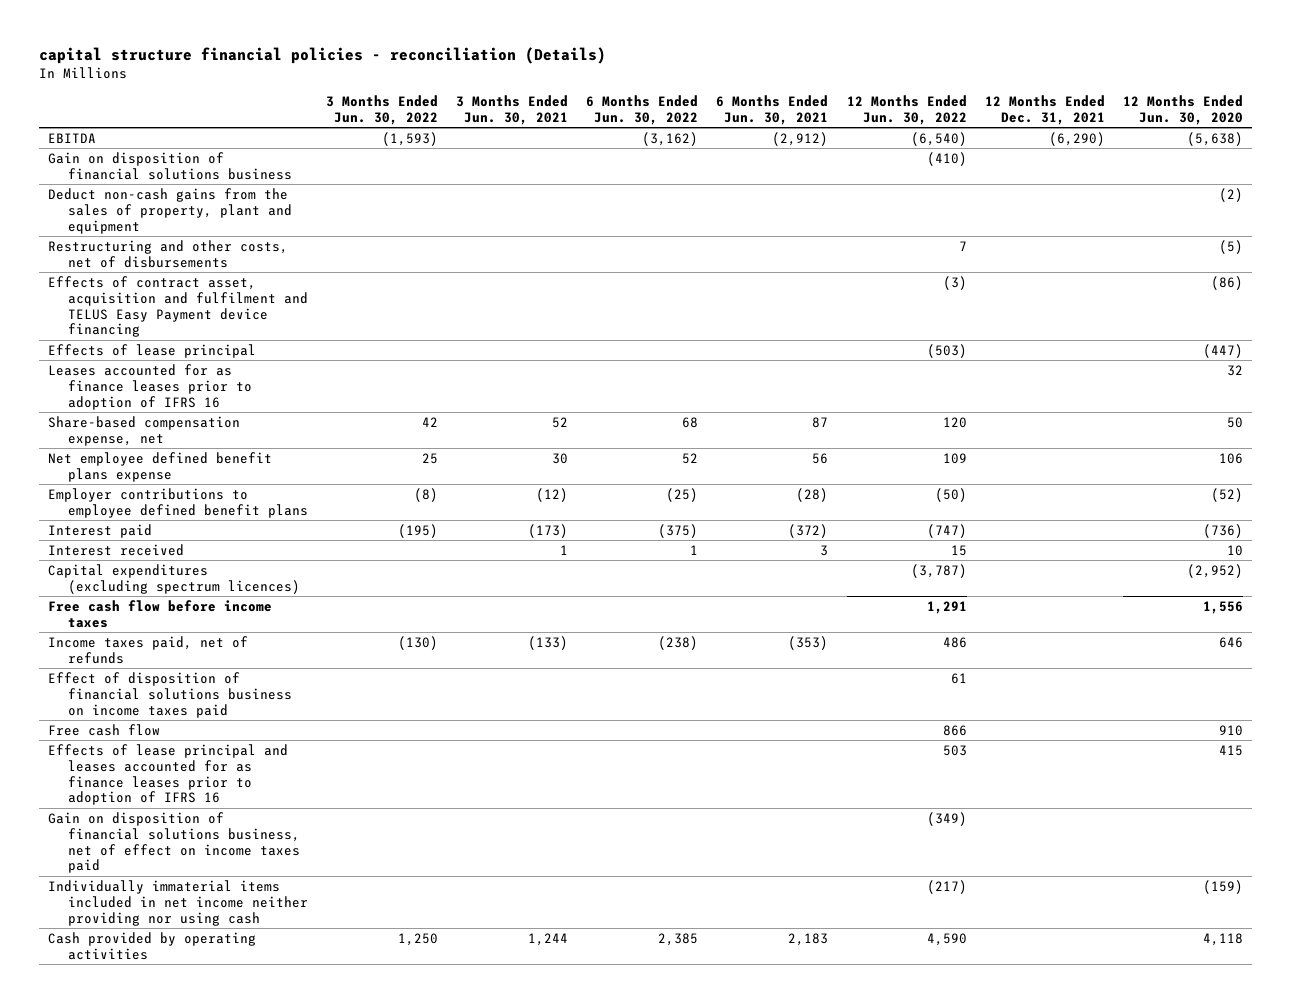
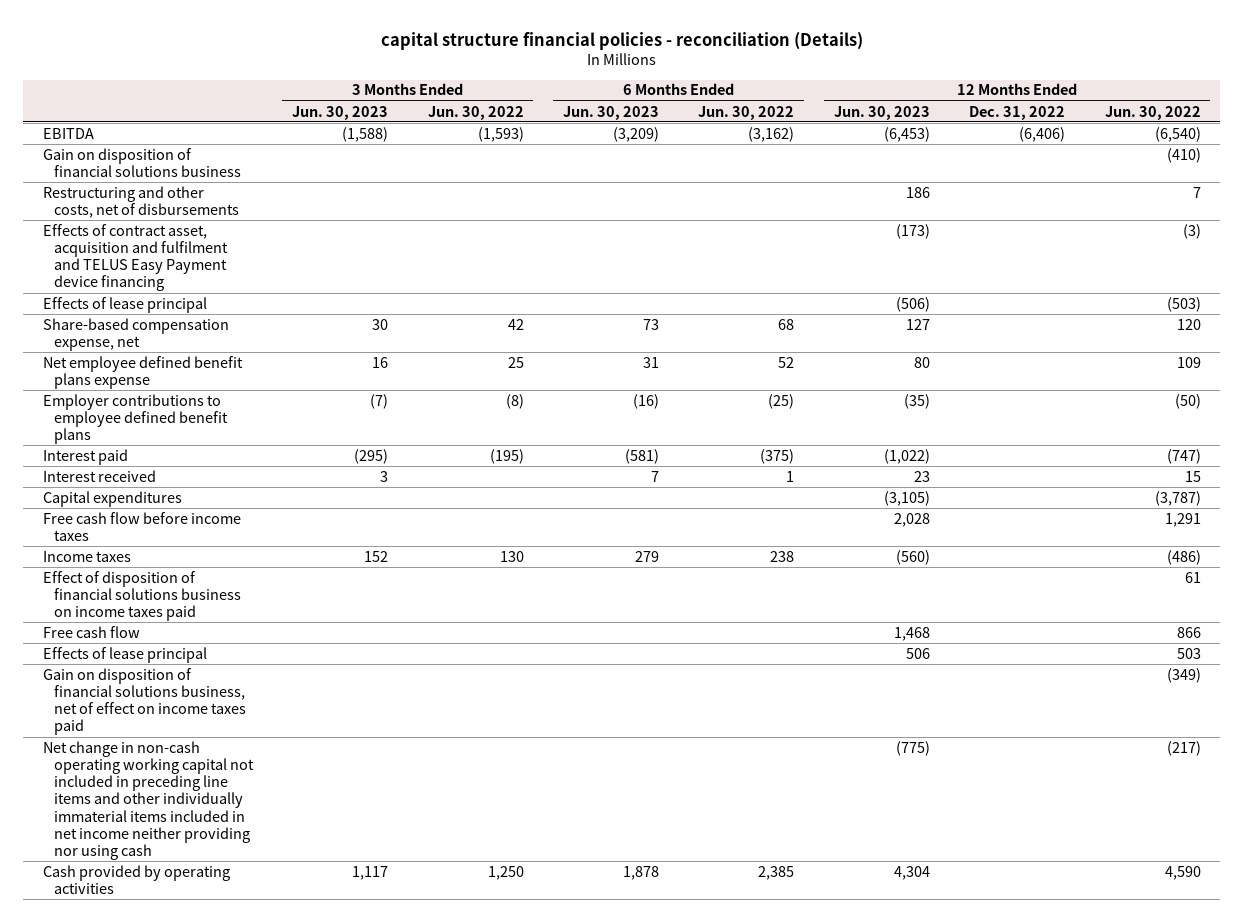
- | 3 Months Ended Jun. 30, 2022 | 3 Months Ended Jun. 30, 2021 | 6 Months Ended Jun. 30, 2022 | 6 Months Ended Jun. 30, 2021 | 12 Months Ended Jun. 30, 2022 | 12 Months Ended Dec. 31, 2021 | 12 Months Ended Jun. 30, 2020
+ | 3 Months Ended Jun. 30, 2023 | 3 Months Ended Jun. 30, 2022 | 6 Months Ended Jun. 30, 2023 | 6 Months Ended Jun. 30, 2022 | 12 Months Ended Jun. 30, 2023 | 12 Months Ended Dec. 31, 2022 | 12 Months Ended Jun. 30, 2022
- Deduct non-cash gains from the sales of property, plant and equipment | | | | | | | (2)
- Leases accounted for as finance leases prior to adoption of IFRS 16 | | | | | | | 32
- Capital expenditures (excluding spectrum licences) | | | | | (3,787) | | (2,952)
+ Capital expenditures | | | | | (3,105) | | (3,787)
- Income taxes paid, net of refunds | (130) | (133) | (238) | (353) | 486 | | 646
+ Income taxes | 152 | 130 | 279 | 238 | (560) | | (486)
- Effects of lease principal and leases accounted for as finance leases prior to adoption of IFRS 16 | | | | | 503 | | 415
+ Effects of lease principal | | | | | 506 | | 503
- Individually immaterial items included in net income neither providing nor using cash | | | | | (217) | | (159)
+ Net change in non-cash operating working capital not included in preceding line items and other individually immaterial items included in net income neither providing nor using cash | | | | | (775) | | (217)

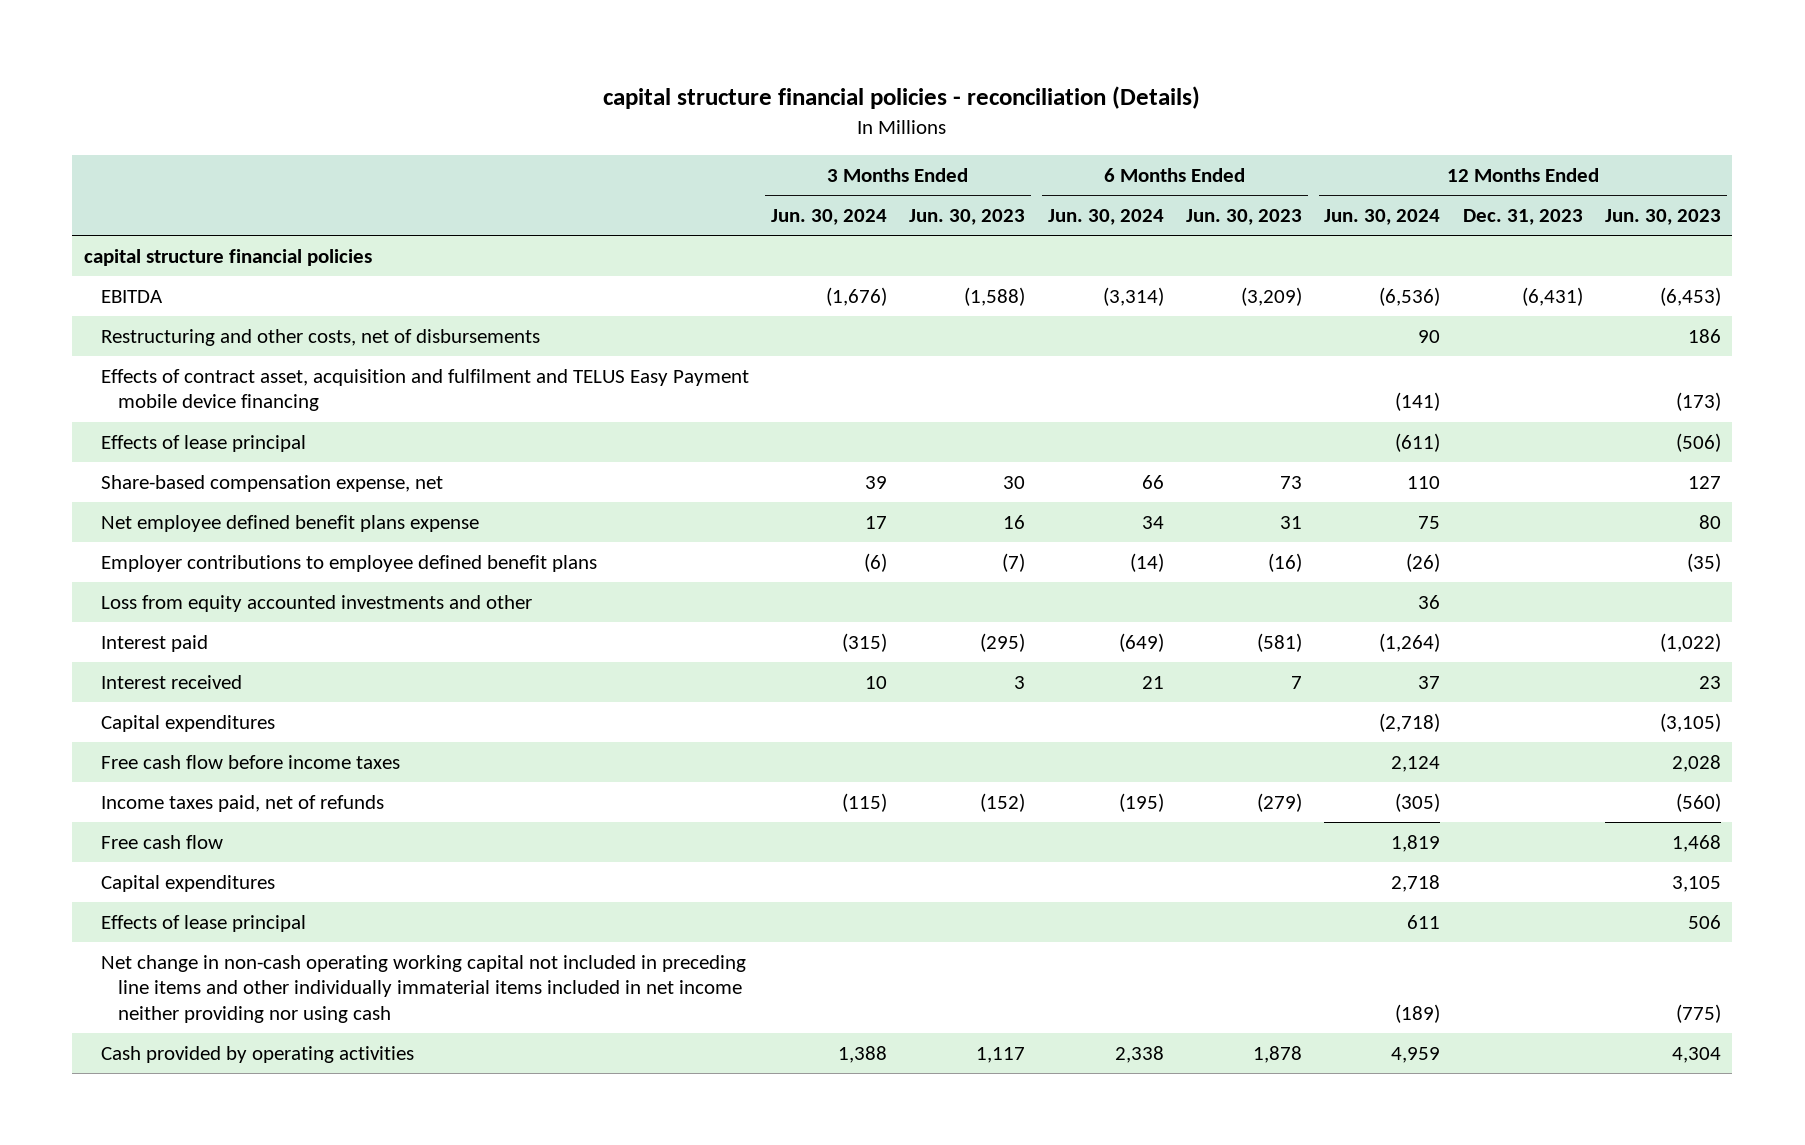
- | 3 Months Ended Jun. 30, 2023 | 3 Months Ended Jun. 30, 2022 | 6 Months Ended Jun. 30, 2023 | 6 Months Ended Jun. 30, 2022 | 12 Months Ended Jun. 30, 2023 | 12 Months Ended Dec. 31, 2022 | 12 Months Ended Jun. 30, 2022
+ | 3 Months Ended Jun. 30, 2024 | 3 Months Ended Jun. 30, 2023 | 6 Months Ended Jun. 30, 2024 | 6 Months Ended Jun. 30, 2023 | 12 Months Ended Jun. 30, 2024 | 12 Months Ended Dec. 31, 2023 | 12 Months Ended Jun. 30, 2023
+ capital structure financial policies
- Gain on disposition of financial solutions business | | | | | | | (410)
- Effects of contract asset, acquisition and fulfilment and TELUS Easy Payment device financing | | | | | (173) | | (3)
+ Effects of contract asset, acquisition and fulfilment and TELUS Easy Payment mobile device financing | | | | | (141) | | (173)
+ Loss from equity accounted investments and other | | | | | 36 | |
- Income taxes | 152 | 130 | 279 | 238 | (560) | | (486)
- Effect of disposition of financial solutions business on income taxes paid | | | | | | | 61
+ Income taxes paid, net of refunds | (115) | (152) | (195) | (279) | (305) | | (560)
+ Capital expenditures | | | | | 2,718 | | 3,105
- Gain on disposition of financial solutions business, net of effect on income taxes paid | | | | | | | (349)

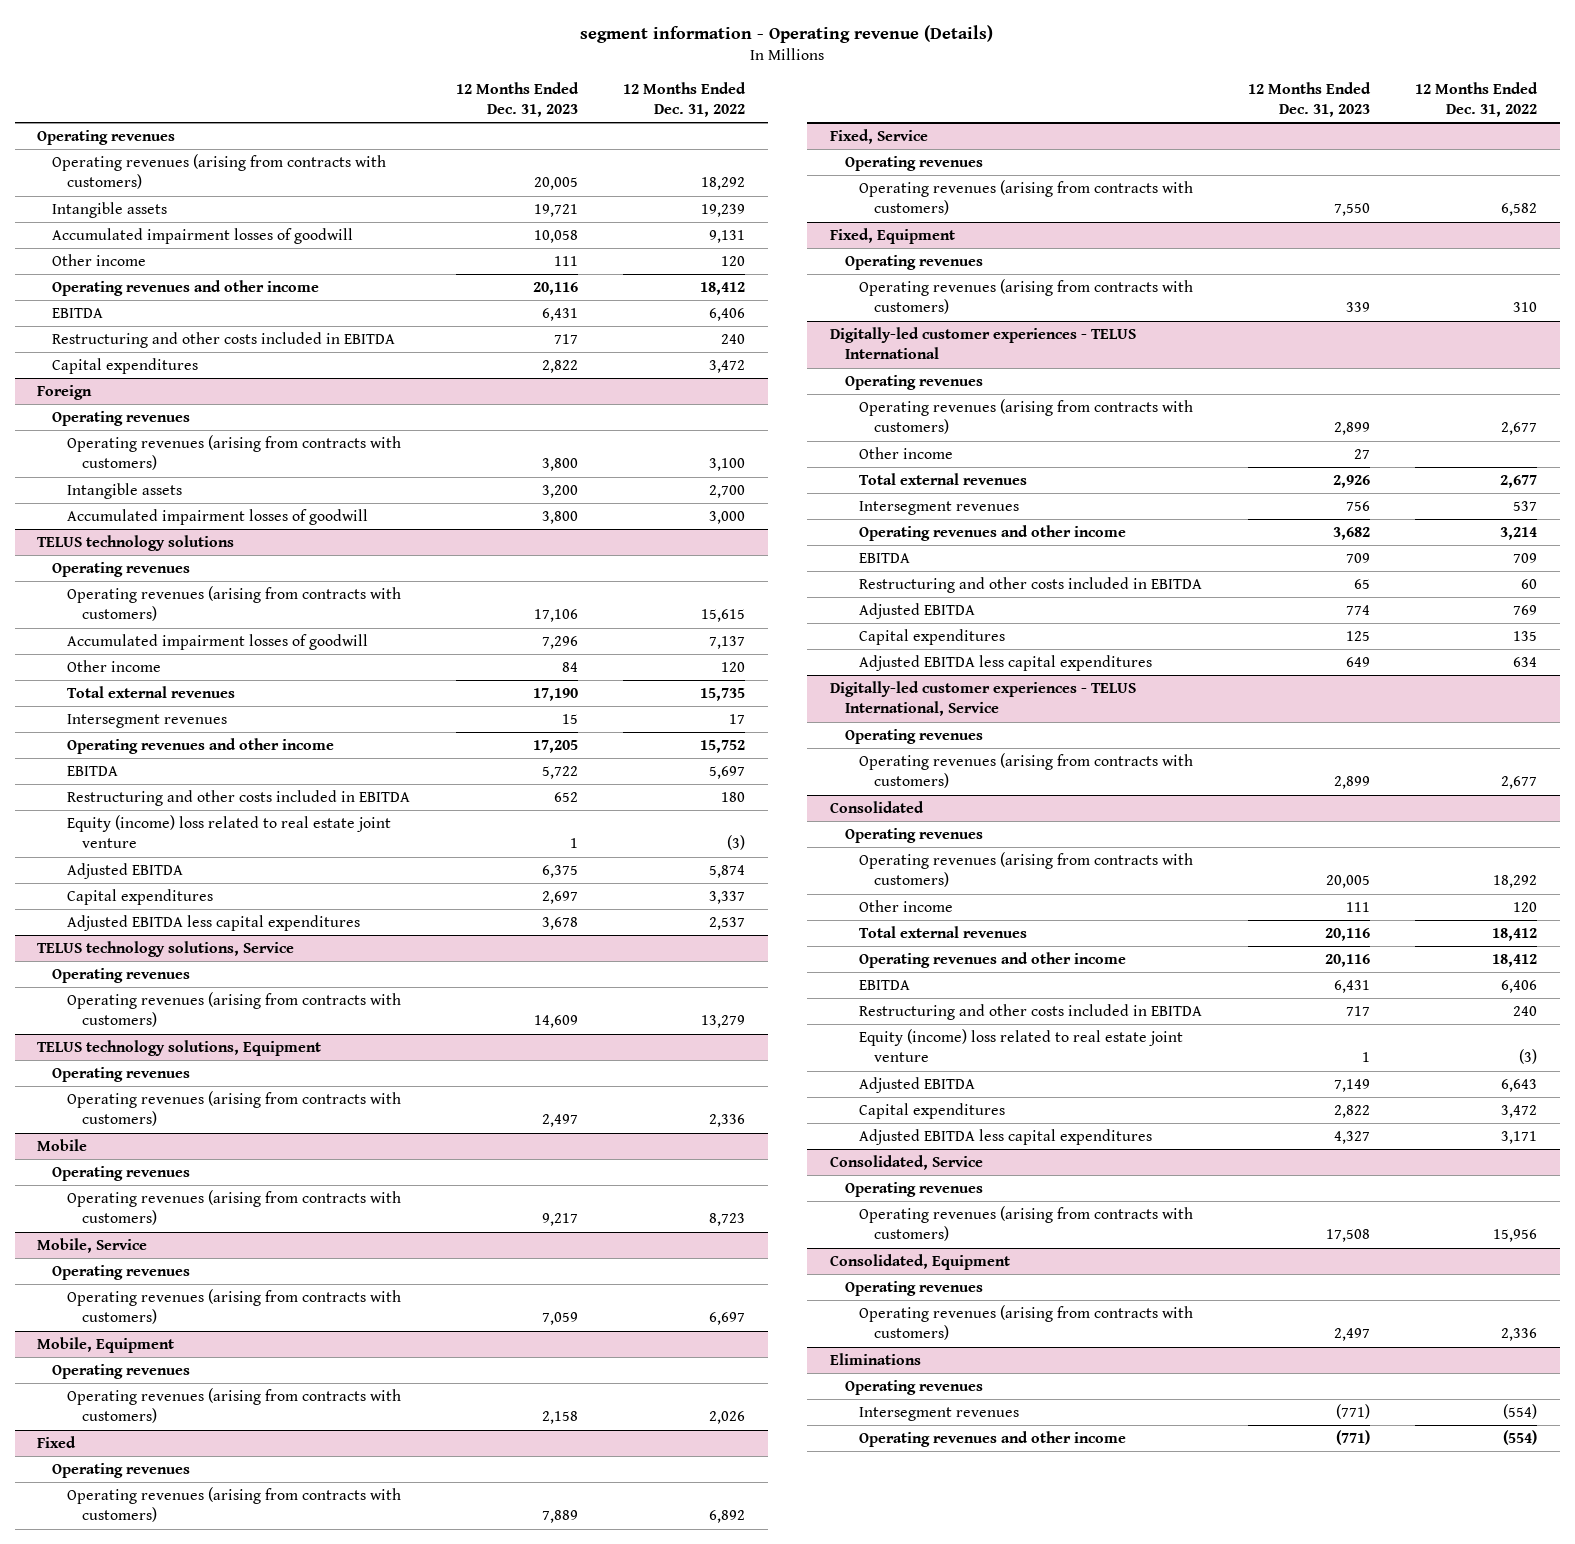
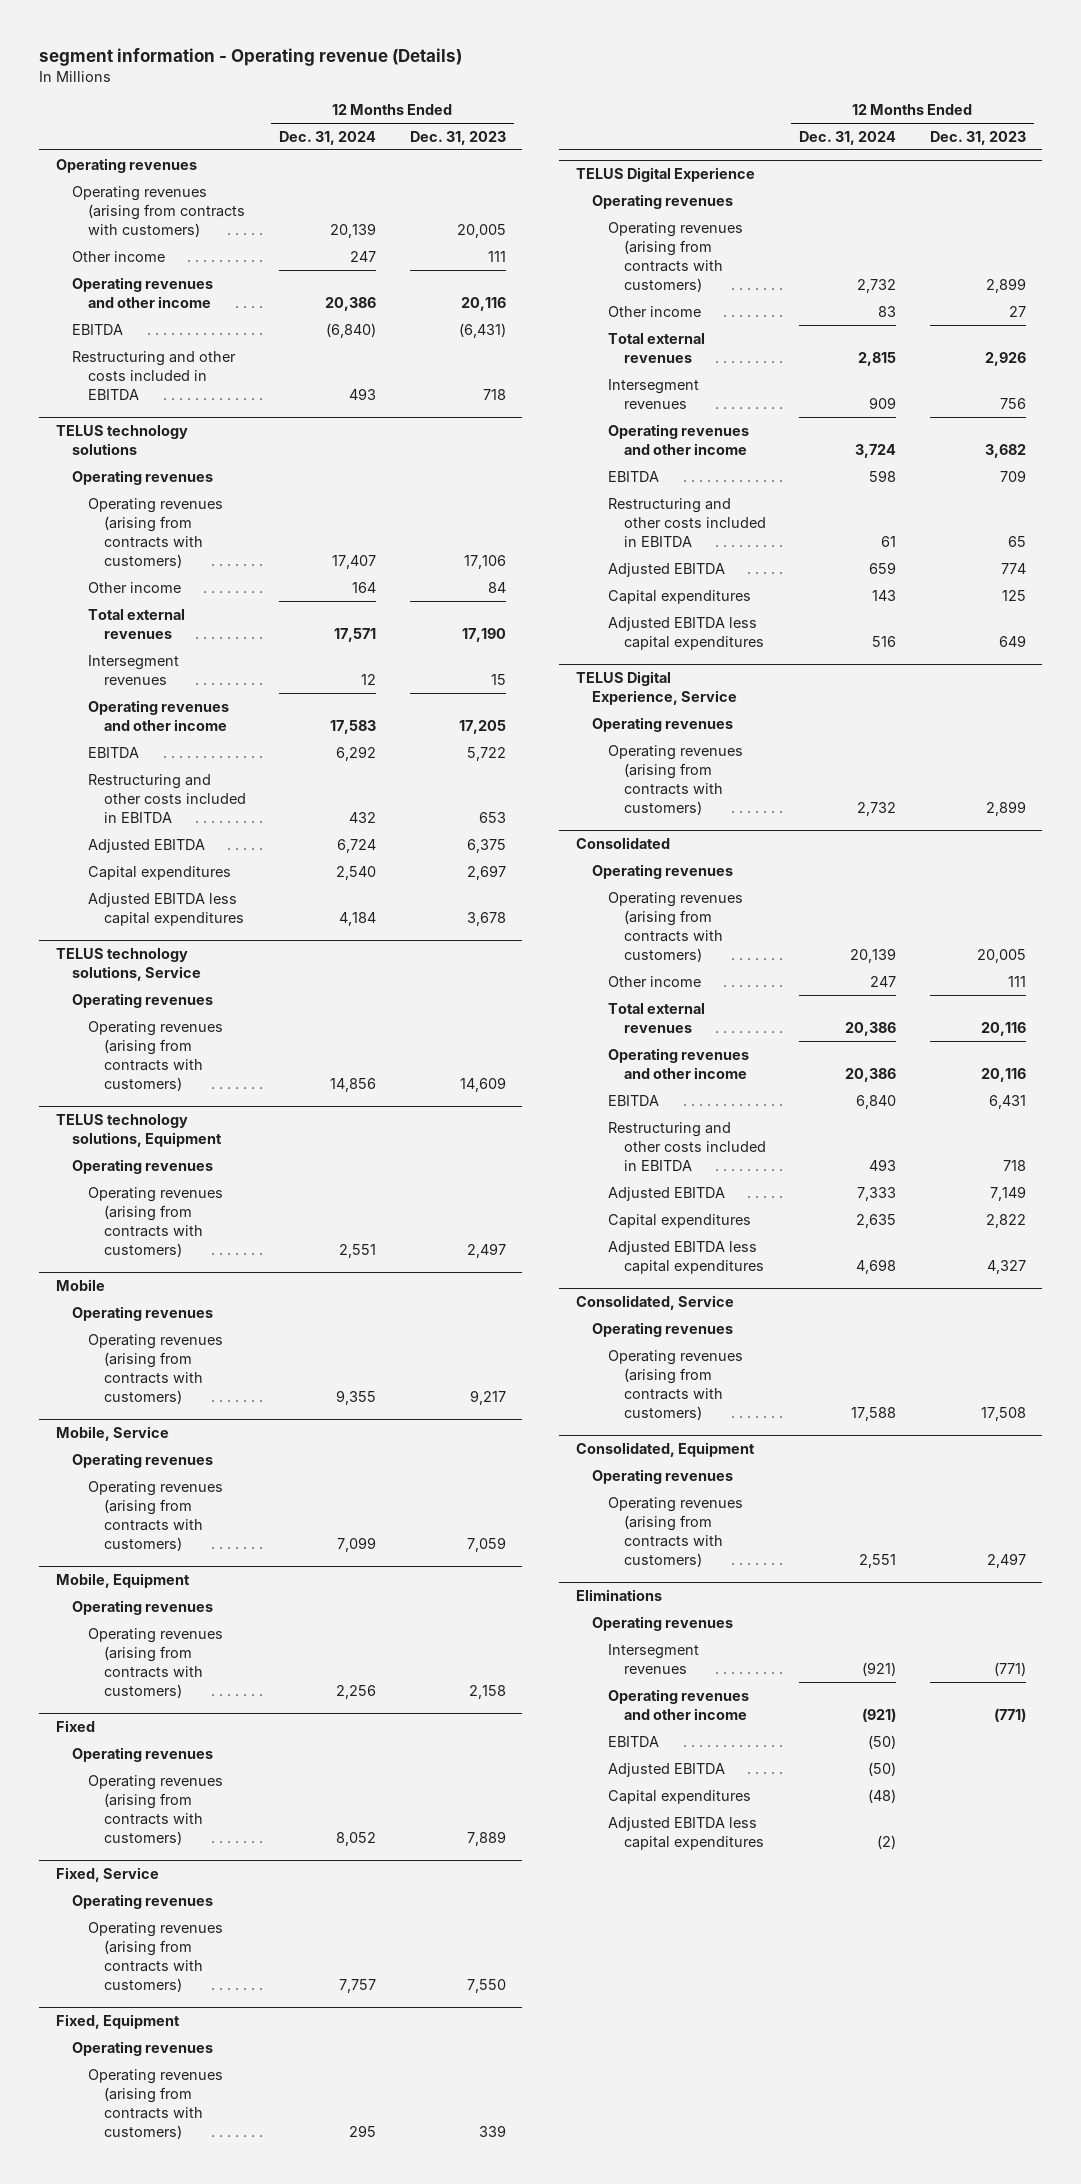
- | 12 Months Ended Dec. 31, 2023 | 12 Months Ended Dec. 31, 2022
+ | 12 Months Ended Dec. 31, 2024 | 12 Months Ended Dec. 31, 2023
- Intangible assets | 19,721 | 19,239
- Accumulated impairment losses of goodwill | 10,058 | 9,131
- EBITDA | 6,431 | 6,406
- Restructuring and other costs included in EBITDA | 717 | 240
- Capital expenditures | 2,822 | 3,472
- Foreign
- Operating revenues
- Operating revenues (arising from contracts with customers) | 3,800 | 3,100
- Intangible assets | 3,200 | 2,700
- Accumulated impairment losses of goodwill | 3,800 | 3,000
+ EBITDA | (6,840) | (6,431)
+ Restructuring and other costs included in EBITDA | 493 | 718
@ TELUS technology solutions
- Accumulated impairment losses of goodwill | 7,296 | 7,137
- Restructuring and other costs included in EBITDA | 652 | 180
- Equity (income) loss related to real estate joint venture | 1 | (3)
+ Restructuring and other costs included in EBITDA | 432 | 653
- Digitally-led customer experiences - TELUS International
+ TELUS Digital Experience
- Digitally-led customer experiences - TELUS International, Service
+ TELUS Digital Experience, Service
@ Consolidated
- Restructuring and other costs included in EBITDA | 717 | 240
- Equity (income) loss related to real estate joint venture | 1 | (3)
+ Restructuring and other costs included in EBITDA | 493 | 718
@ Eliminations
+ EBITDA | (50) |
+ Adjusted EBITDA | (50) |
+ Capital expenditures | (48) |
+ Adjusted EBITDA less capital expenditures | (2) |

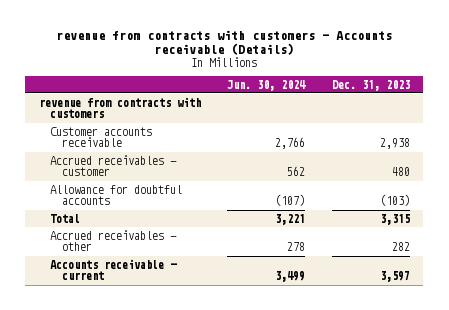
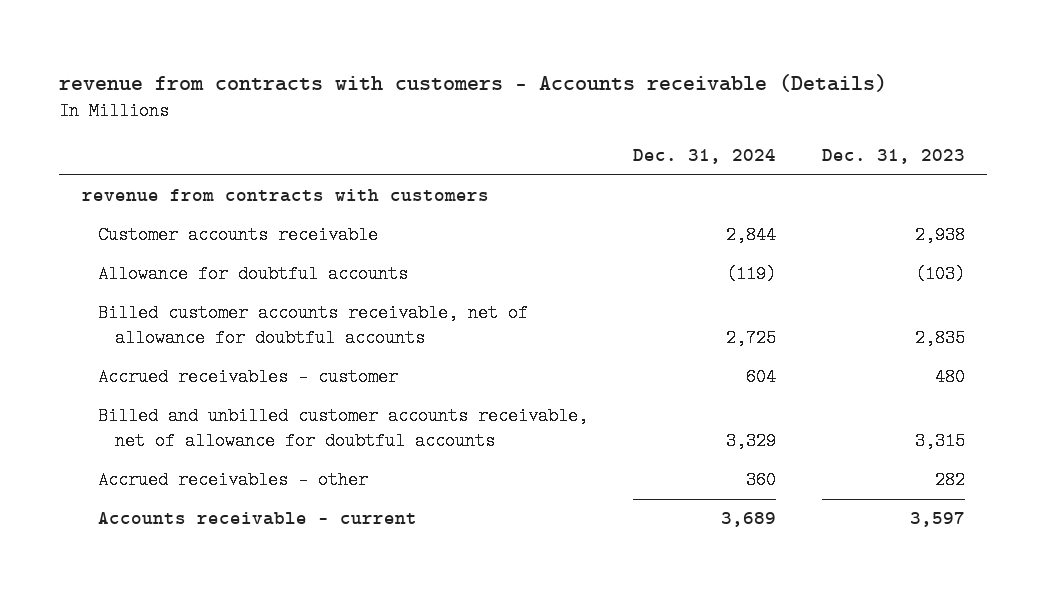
- | Jun. 30, 2024 | Dec. 31, 2023
+ | Dec. 31, 2024 | Dec. 31, 2023
- Total | 3,221 | 3,315
+ Billed customer accounts receivable, net of allowance for doubtful accounts | 2,725 | 2,835
moved down: Accrued receivables - customer | 604 | 480
+ Billed and unbilled customer accounts receivable, net of allowance for doubtful accounts | 3,329 | 3,315

